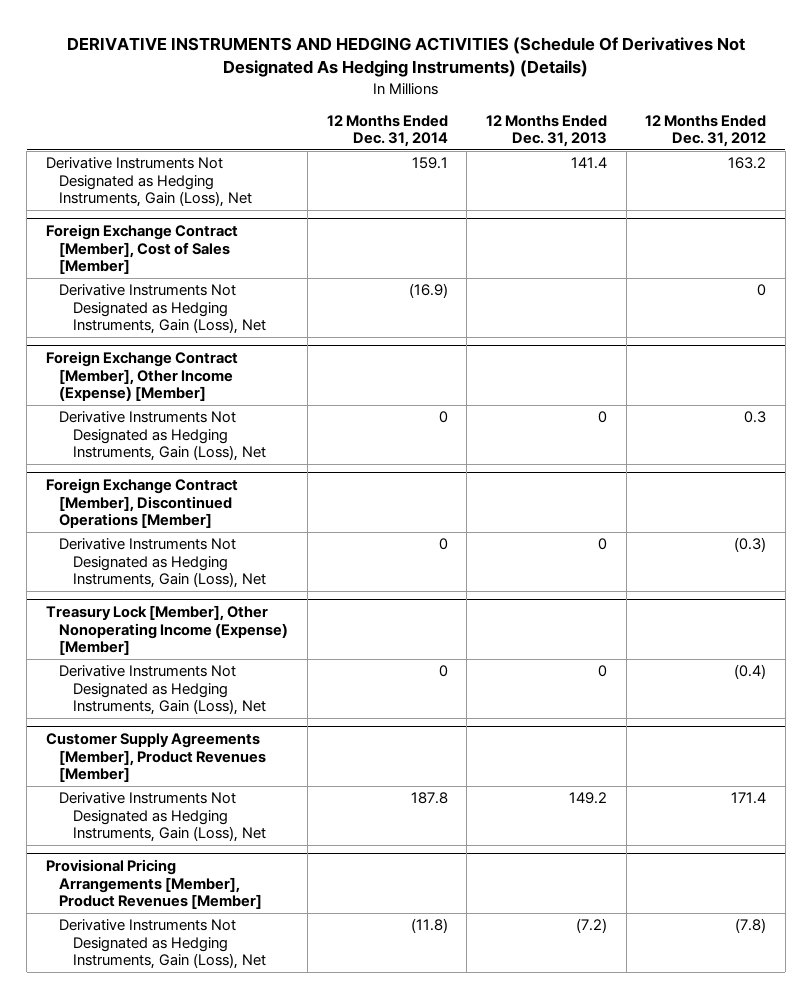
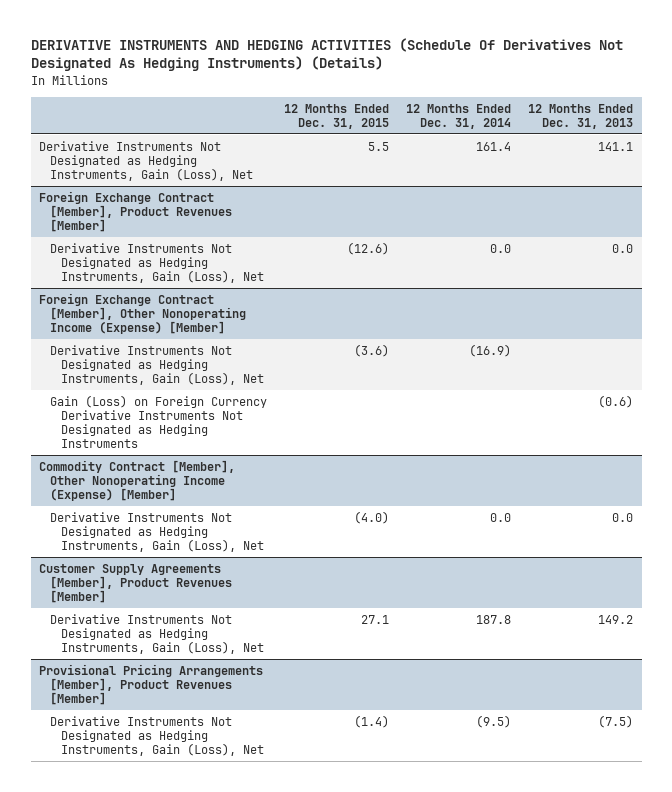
- | 12 Months Ended Dec. 31, 2014 | 12 Months Ended Dec. 31, 2013 | 12 Months Ended Dec. 31, 2012
+ | 12 Months Ended Dec. 31, 2015 | 12 Months Ended Dec. 31, 2014 | 12 Months Ended Dec. 31, 2013
- Derivative Instruments Not Designated as Hedging Instruments, Gain (Loss), Net | 159.1 | 141.4 | 163.2
- Foreign Exchange Contract [Member], Cost of Sales [Member]
+ Derivative Instruments Not Designated as Hedging Instruments, Gain (Loss), Net | 5.5 | 161.4 | 141.1
+ Foreign Exchange Contract [Member], Product Revenues [Member]
+ Derivative Instruments Not Designated as Hedging Instruments, Gain (Loss), Net | (12.6) | 0.0 | 0.0
+ Foreign Exchange Contract [Member], Other Nonoperating Income (Expense) [Member]
- Foreign Exchange Contract [Member], Other Income (Expense) [Member]
- Derivative Instruments Not Designated as Hedging Instruments, Gain (Loss), Net | 0 | 0 | 0.3
- Foreign Exchange Contract [Member], Discontinued Operations [Member]
- Derivative Instruments Not Designated as Hedging Instruments, Gain (Loss), Net | 0 | 0 | (0.3)
- Treasury Lock [Member], Other Nonoperating Income (Expense) [Member]
- Derivative Instruments Not Designated as Hedging Instruments, Gain (Loss), Net | 0 | 0 | (0.4)
+ Gain (Loss) on Foreign Currency Derivative Instruments Not Designated as Hedging Instruments | | | (0.6)
+ Commodity Contract [Member], Other Nonoperating Income (Expense) [Member]
+ Derivative Instruments Not Designated as Hedging Instruments, Gain (Loss), Net | (4.0) | 0.0 | 0.0
@ Provisional Pricing Arrangements [Member], Product Revenues [Member]
- Derivative Instruments Not Designated as Hedging Instruments, Gain (Loss), Net | (11.8) | (7.2) | (7.8)
+ Derivative Instruments Not Designated as Hedging Instruments, Gain (Loss), Net | (1.4) | (9.5) | (7.5)

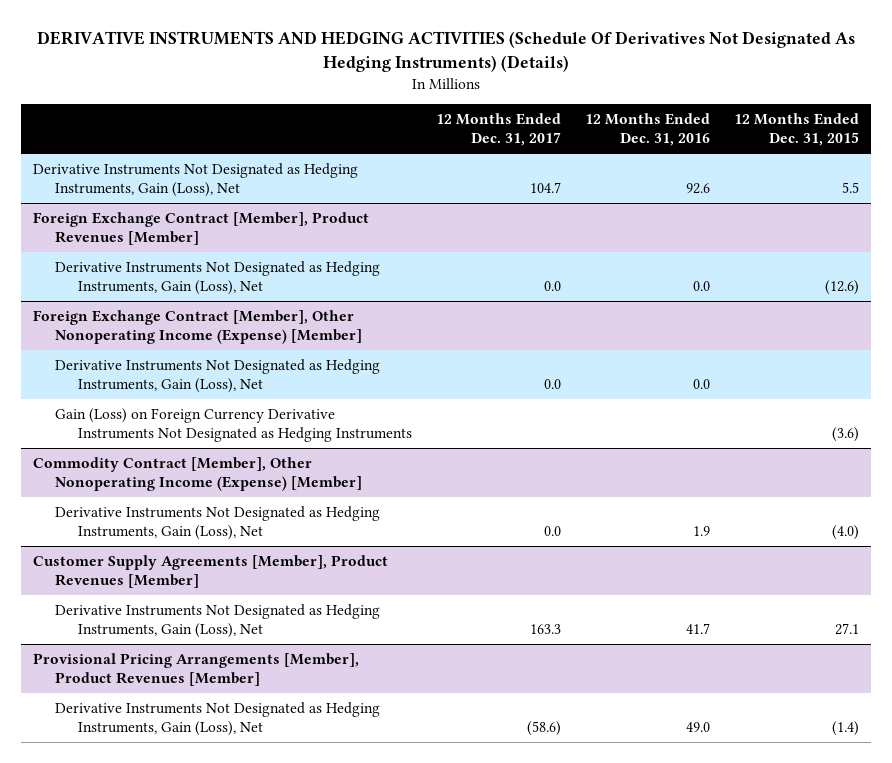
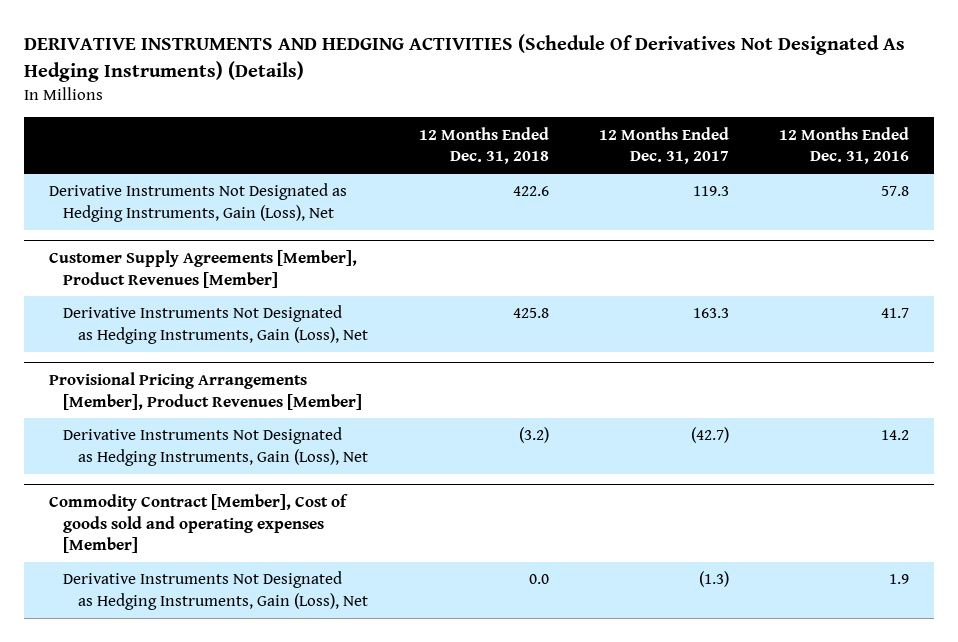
- | 12 Months Ended Dec. 31, 2017 | 12 Months Ended Dec. 31, 2016 | 12 Months Ended Dec. 31, 2015
+ | 12 Months Ended Dec. 31, 2018 | 12 Months Ended Dec. 31, 2017 | 12 Months Ended Dec. 31, 2016
- Derivative Instruments Not Designated as Hedging Instruments, Gain (Loss), Net | 104.7 | 92.6 | 5.5
- Foreign Exchange Contract [Member], Product Revenues [Member]
- Derivative Instruments Not Designated as Hedging Instruments, Gain (Loss), Net | 0.0 | 0.0 | (12.6)
- Foreign Exchange Contract [Member], Other Nonoperating Income (Expense) [Member]
- Derivative Instruments Not Designated as Hedging Instruments, Gain (Loss), Net | 0.0 | 0.0 |
- Gain (Loss) on Foreign Currency Derivative Instruments Not Designated as Hedging Instruments | | | (3.6)
- Commodity Contract [Member], Other Nonoperating Income (Expense) [Member]
- Derivative Instruments Not Designated as Hedging Instruments, Gain (Loss), Net | 0.0 | 1.9 | (4.0)
+ Derivative Instruments Not Designated as Hedging Instruments, Gain (Loss), Net | 422.6 | 119.3 | 57.8
@ Provisional Pricing Arrangements [Member], Product Revenues [Member]
- Derivative Instruments Not Designated as Hedging Instruments, Gain (Loss), Net | (58.6) | 49.0 | (1.4)
+ Derivative Instruments Not Designated as Hedging Instruments, Gain (Loss), Net | (3.2) | (42.7) | 14.2
+ Commodity Contract [Member], Cost of goods sold and operating expenses [Member]
+ Derivative Instruments Not Designated as Hedging Instruments, Gain (Loss), Net | 0.0 | (1.3) | 1.9

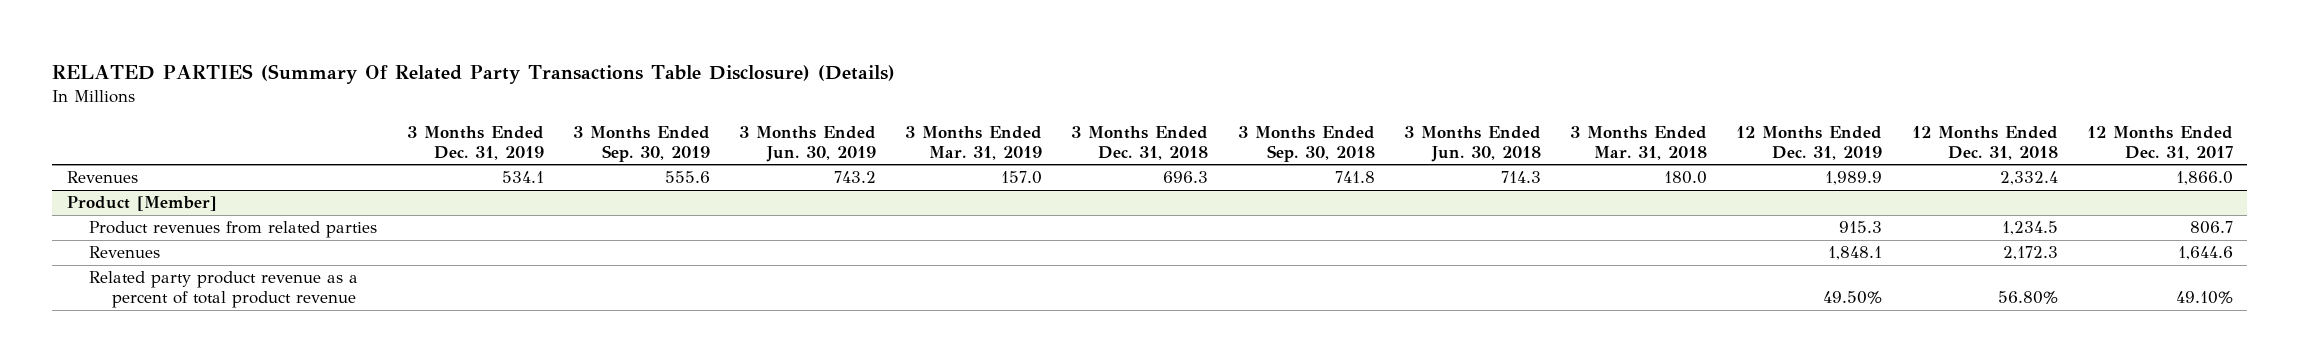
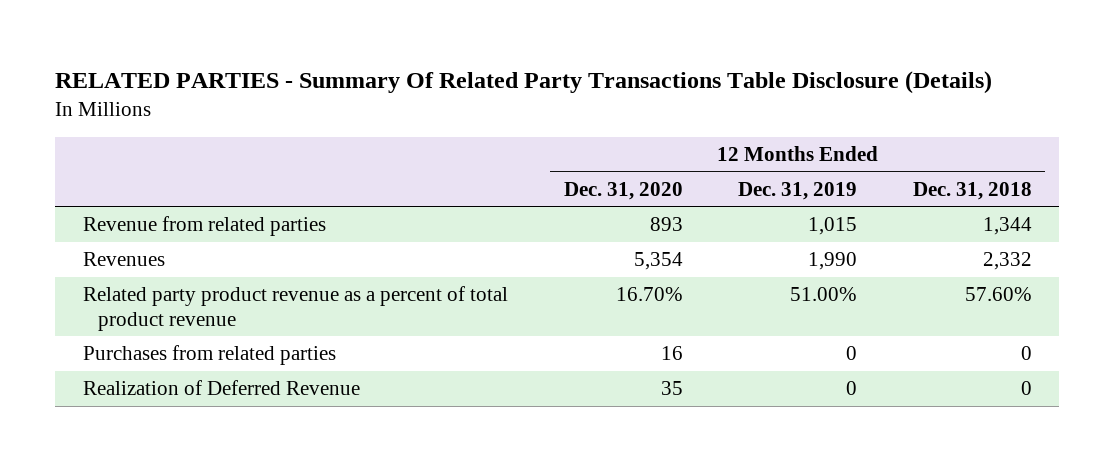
- RELATED PARTIES (Summary Of Related Party Transactions Table Disclosure) (Details)
+ RELATED PARTIES - Summary Of Related Party Transactions Table Disclosure (Details)
- | 3 Months Ended Dec. 31, 2019 | 3 Months Ended Sep. 30, 2019 | 3 Months Ended Jun. 30, 2019 | 3 Months Ended Mar. 31, 2019 | 3 Months Ended Dec. 31, 2018 | 3 Months Ended Sep. 30, 2018 | 3 Months Ended Jun. 30, 2018 | 3 Months Ended Mar. 31, 2018 | 12 Months Ended Dec. 31, 2019 | 12 Months Ended Dec. 31, 2018 | 12 Months Ended Dec. 31, 2017
+ | 12 Months Ended Dec. 31, 2020 | 12 Months Ended Dec. 31, 2019 | 12 Months Ended Dec. 31, 2018
- Revenues | 534.1 | 555.6 | 743.2 | 157.0 | 696.3 | 741.8 | 714.3 | 180.0 | 1,989.9 | 2,332.4 | 1,866.0
- Product [Member]
- Product revenues from related parties | | | | | | | | | 915.3 | 1,234.5 | 806.7
- Revenues | | | | | | | | | 1,848.1 | 2,172.3 | 1,644.6
- Related party product revenue as a percent of total product revenue | | | | | | | | | 49.50% | 56.80% | 49.10%
+ Revenue from related parties | 893 | 1,015 | 1,344
+ Revenues | 5,354 | 1,990 | 2,332
+ Related party product revenue as a percent of total product revenue | 16.70% | 51.00% | 57.60%
+ Purchases from related parties | 16 | 0 | 0
+ Realization of Deferred Revenue | 35 | 0 | 0

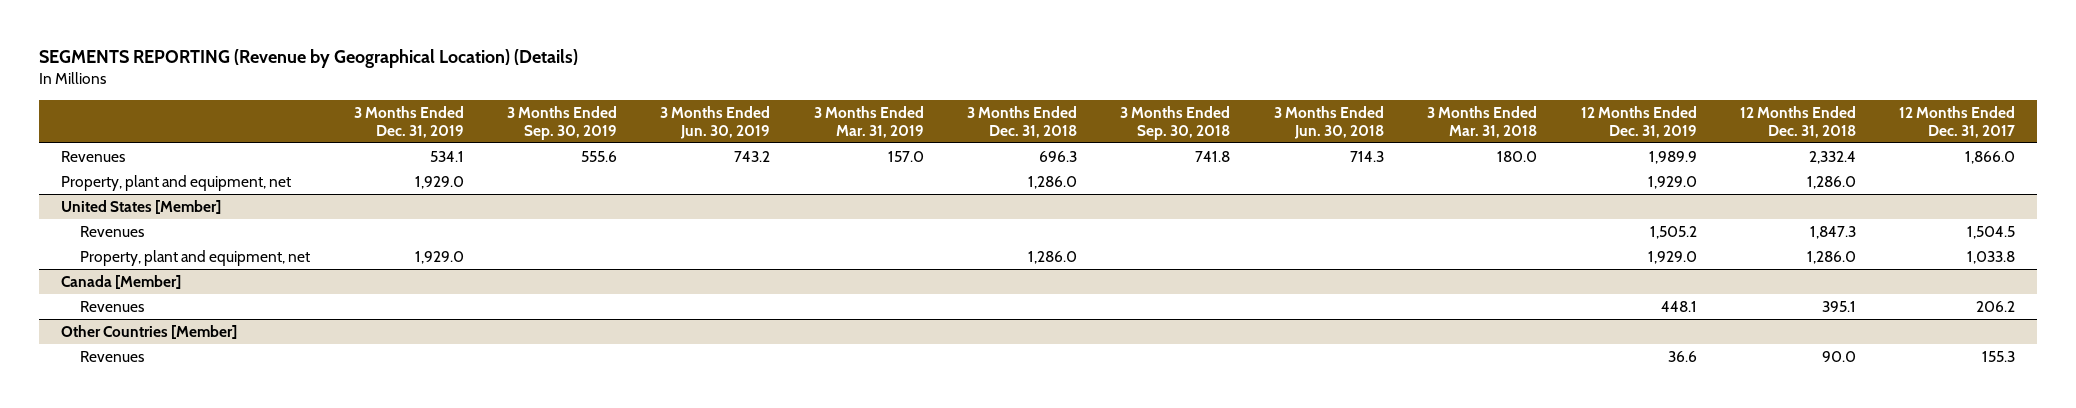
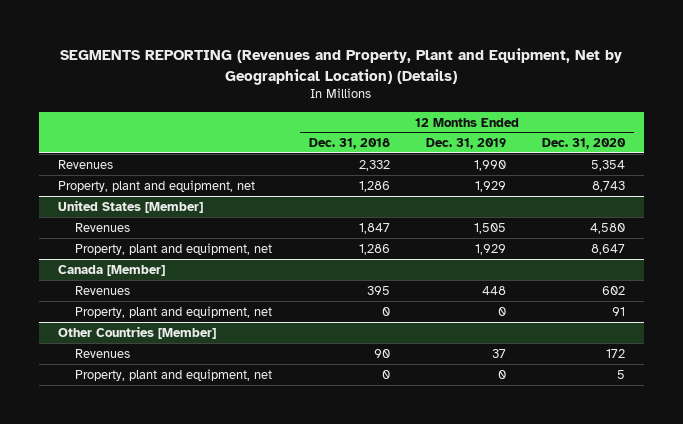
- SEGMENTS REPORTING (Revenue by Geographical Location) (Details)
+ SEGMENTS REPORTING (Revenues and Property, Plant and Equipment, Net by Geographical Location) (Details)
- | 3 Months Ended Dec. 31, 2019 | 3 Months Ended Sep. 30, 2019 | 3 Months Ended Jun. 30, 2019 | 3 Months Ended Mar. 31, 2019 | 3 Months Ended Dec. 31, 2018 | 3 Months Ended Sep. 30, 2018 | 3 Months Ended Jun. 30, 2018 | 3 Months Ended Mar. 31, 2018 | 12 Months Ended Dec. 31, 2019 | 12 Months Ended Dec. 31, 2018 | 12 Months Ended Dec. 31, 2017
+ | 12 Months Ended Dec. 31, 2018 | 12 Months Ended Dec. 31, 2019 | 12 Months Ended Dec. 31, 2020
- Revenues | 534.1 | 555.6 | 743.2 | 157.0 | 696.3 | 741.8 | 714.3 | 180.0 | 1,989.9 | 2,332.4 | 1,866.0
- Property, plant and equipment, net | 1,929.0 | | | | 1,286.0 | | | | 1,929.0 | 1,286.0 |
+ Revenues | 2,332 | 1,990 | 5,354
+ Property, plant and equipment, net | 1,286 | 1,929 | 8,743
@ United States [Member]
- Revenues | | | | | | | | | 1,505.2 | 1,847.3 | 1,504.5
- Property, plant and equipment, net | 1,929.0 | | | | 1,286.0 | | | | 1,929.0 | 1,286.0 | 1,033.8
+ Revenues | 1,847 | 1,505 | 4,580
+ Property, plant and equipment, net | 1,286 | 1,929 | 8,647
@ Canada [Member]
- Revenues | | | | | | | | | 448.1 | 395.1 | 206.2
+ Revenues | 395 | 448 | 602
+ Property, plant and equipment, net | 0 | 0 | 91
@ Other Countries [Member]
- Revenues | | | | | | | | | 36.6 | 90.0 | 155.3
+ Revenues | 90 | 37 | 172
+ Property, plant and equipment, net | 0 | 0 | 5

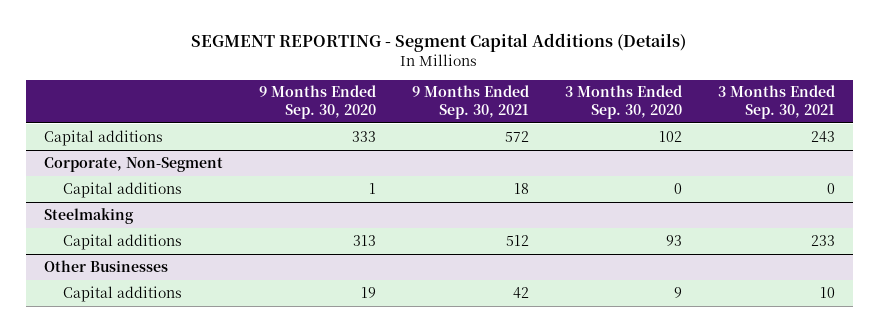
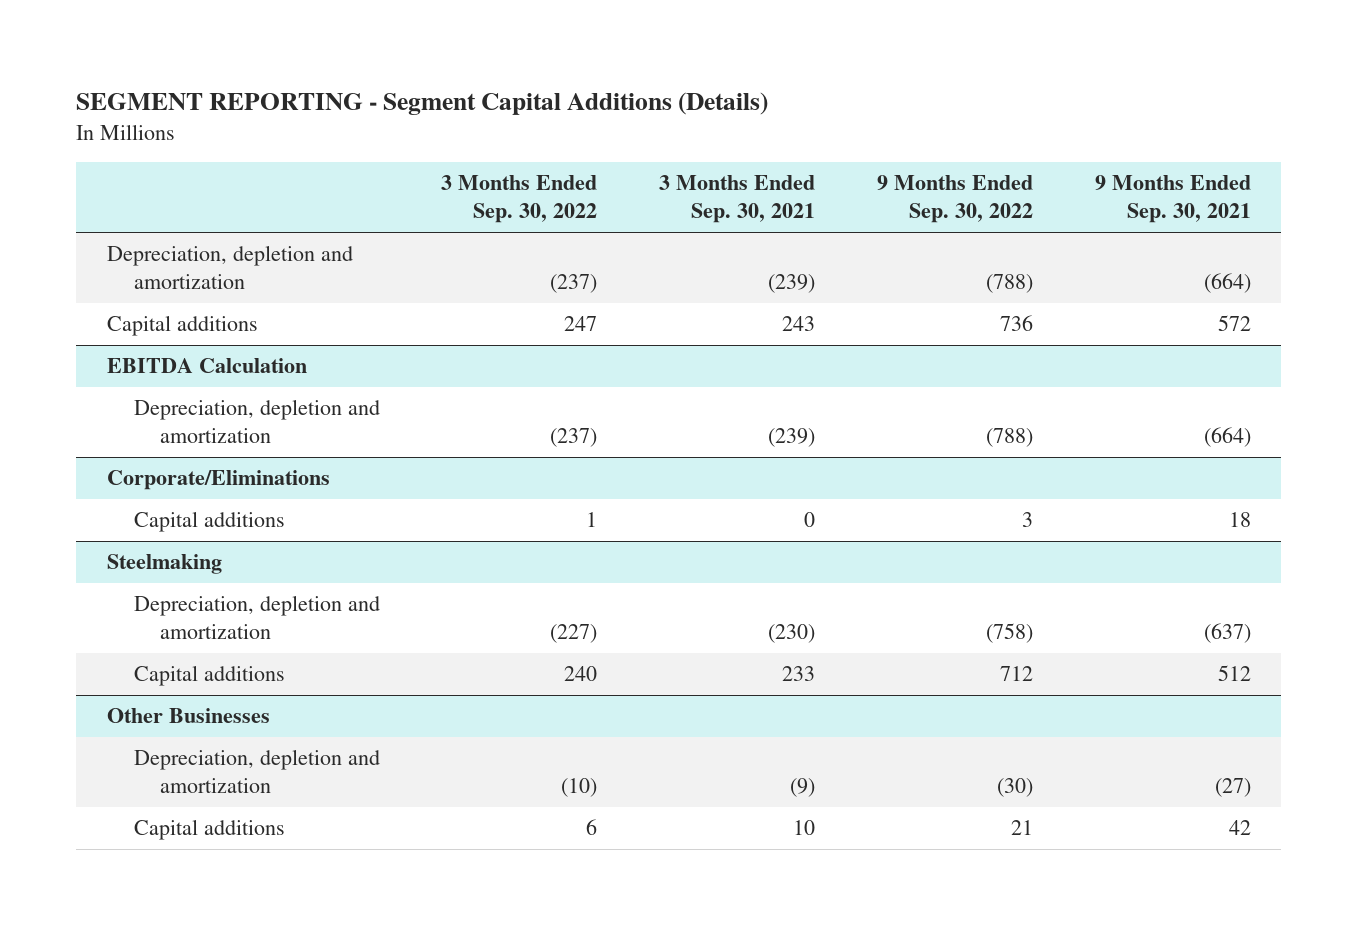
- | 9 Months Ended Sep. 30, 2020 | 9 Months Ended Sep. 30, 2021 | 3 Months Ended Sep. 30, 2020 | 3 Months Ended Sep. 30, 2021
+ | 3 Months Ended Sep. 30, 2022 | 3 Months Ended Sep. 30, 2021 | 9 Months Ended Sep. 30, 2022 | 9 Months Ended Sep. 30, 2021
+ Depreciation, depletion and amortization | (237) | (239) | (788) | (664)
- Corporate, Non-Segment
+ EBITDA Calculation
+ Depreciation, depletion and amortization | (237) | (239) | (788) | (664)
+ Corporate/Eliminations
@ Steelmaking
+ Depreciation, depletion and amortization | (227) | (230) | (758) | (637)
@ Other Businesses
+ Depreciation, depletion and amortization | (10) | (9) | (30) | (27)

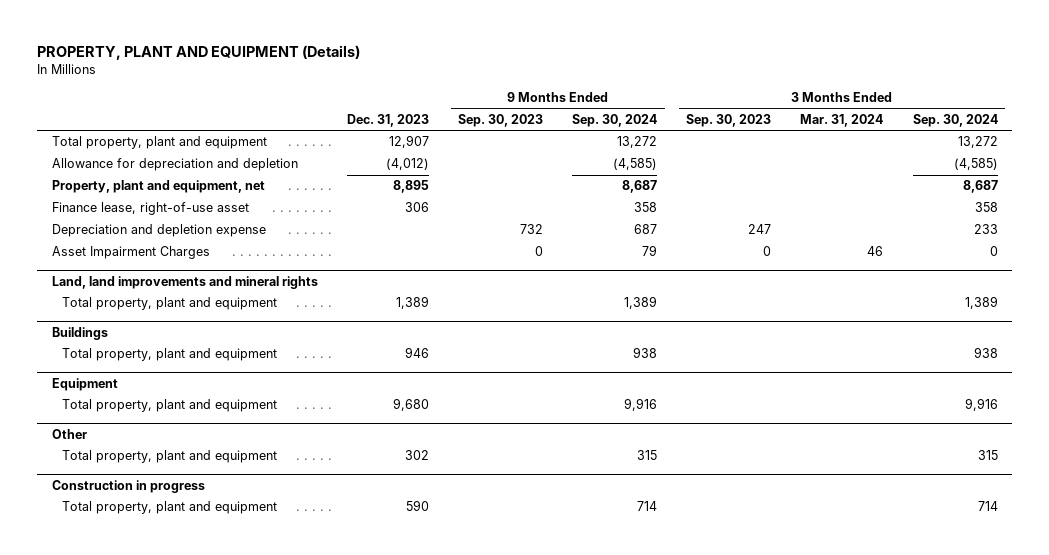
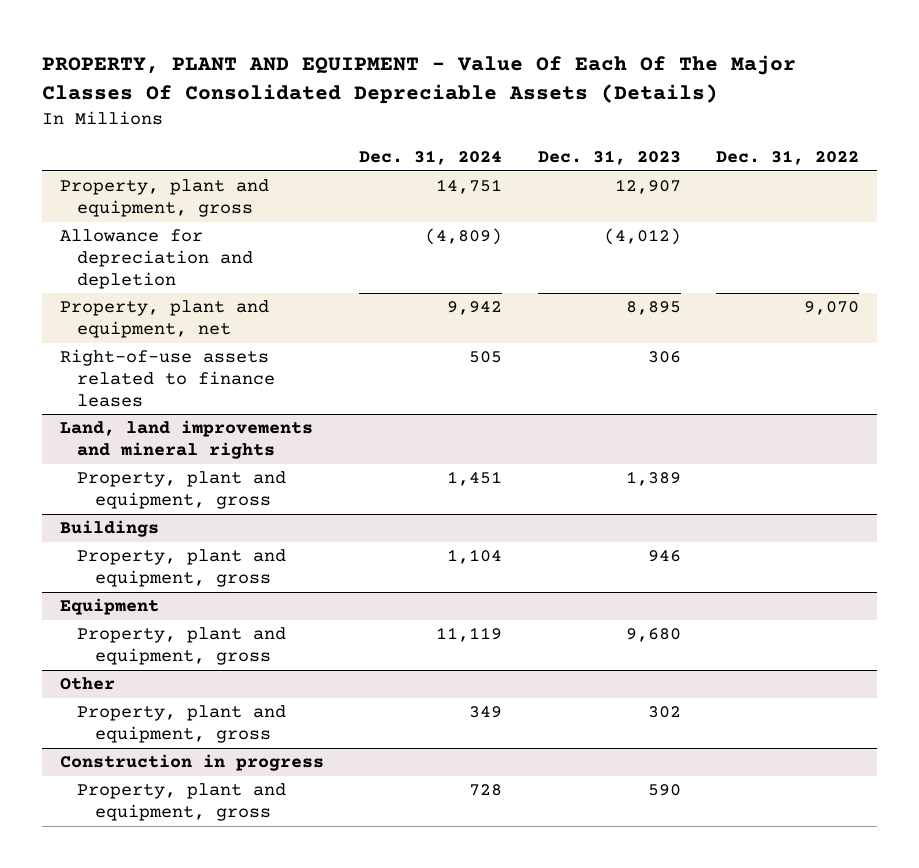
- PROPERTY, PLANT AND EQUIPMENT (Details)
+ PROPERTY, PLANT AND EQUIPMENT - Value Of Each Of The Major Classes Of Consolidated Depreciable Assets (Details)
- | Dec. 31, 2023 | 9 Months Ended Sep. 30, 2023 | 9 Months Ended Sep. 30, 2024 | 3 Months Ended Sep. 30, 2023 | 3 Months Ended Mar. 31, 2024 | 3 Months Ended Sep. 30, 2024
+ | Dec. 31, 2024 | Dec. 31, 2023 | Dec. 31, 2022
- Total property, plant and equipment | 12,907 | | 13,272 | | | 13,272
+ Property, plant and equipment, gross | 14,751 | 12,907 |
- Finance lease, right-of-use asset | 306 | | 358 | | | 358
- Depreciation and depletion expense | | 732 | 687 | 247 | | 233
- Asset Impairment Charges | | 0 | 79 | 0 | 46 | 0
+ Right-of-use assets related to finance leases | 505 | 306 |
@ Land, land improvements and mineral rights
- Total property, plant and equipment | 1,389 | | 1,389 | | | 1,389
+ Property, plant and equipment, gross | 1,451 | 1,389 |
@ Buildings
- Total property, plant and equipment | 946 | | 938 | | | 938
+ Property, plant and equipment, gross | 1,104 | 946 |
@ Equipment
- Total property, plant and equipment | 9,680 | | 9,916 | | | 9,916
+ Property, plant and equipment, gross | 11,119 | 9,680 |
@ Other
- Total property, plant and equipment | 302 | | 315 | | | 315
+ Property, plant and equipment, gross | 349 | 302 |
@ Construction in progress
- Total property, plant and equipment | 590 | | 714 | | | 714
+ Property, plant and equipment, gross | 728 | 590 |

